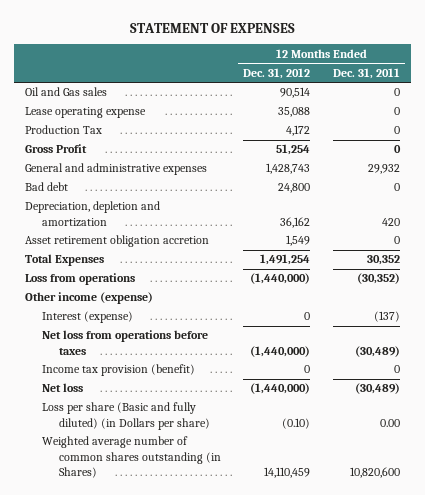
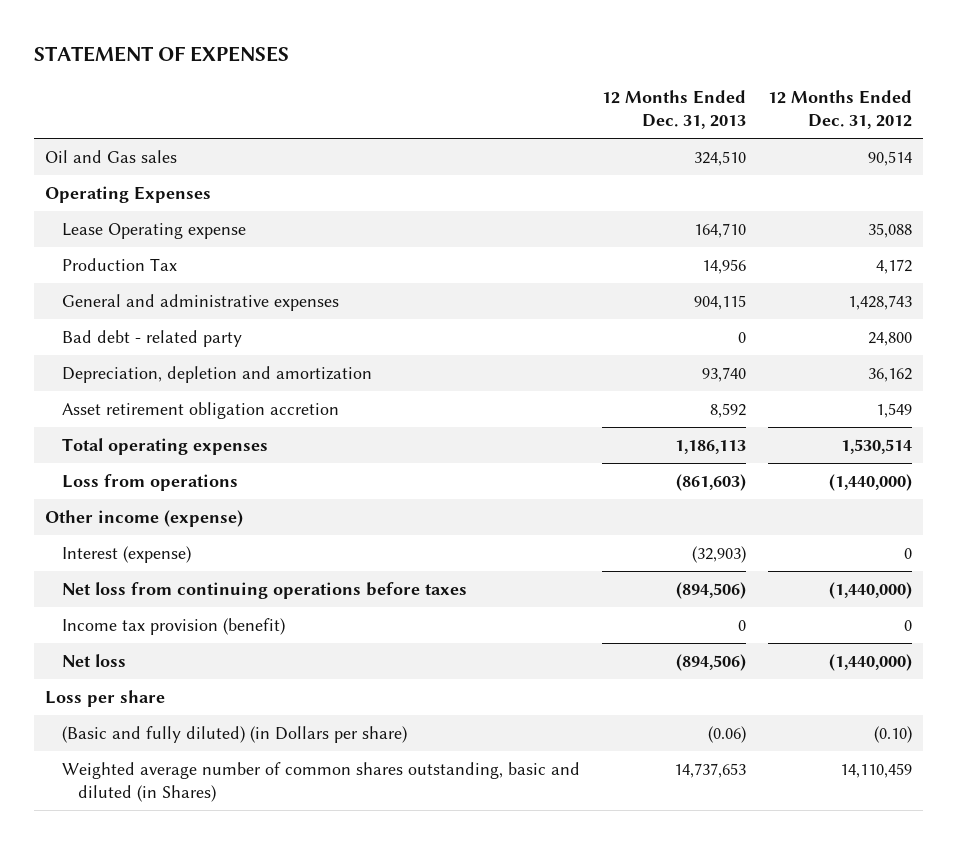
- | 12 Months Ended Dec. 31, 2012 | 12 Months Ended Dec. 31, 2011
+ | 12 Months Ended Dec. 31, 2013 | 12 Months Ended Dec. 31, 2012
- Lease operating expense | 35,088 | 0
+ Operating Expenses
+ Lease Operating expense | 164,710 | 35,088
- Gross Profit | 51,254 | 0
- Bad debt | 24,800 | 0
+ Bad debt - related party | 0 | 24,800
- Total Expenses | 1,491,254 | 30,352
+ Total operating expenses | 1,186,113 | 1,530,514
- Net loss from operations before taxes | (1,440,000) | (30,489)
+ Net loss from continuing operations before taxes | (894,506) | (1,440,000)
- Loss per share (Basic and fully diluted) (in Dollars per share) | (0.10) | 0.00
- Weighted average number of common shares outstanding (in Shares) | 14,110,459 | 10,820,600
+ Loss per share
+ (Basic and fully diluted) (in Dollars per share) | (0.06) | (0.10)
+ Weighted average number of common shares outstanding, basic and diluted (in Shares) | 14,737,653 | 14,110,459

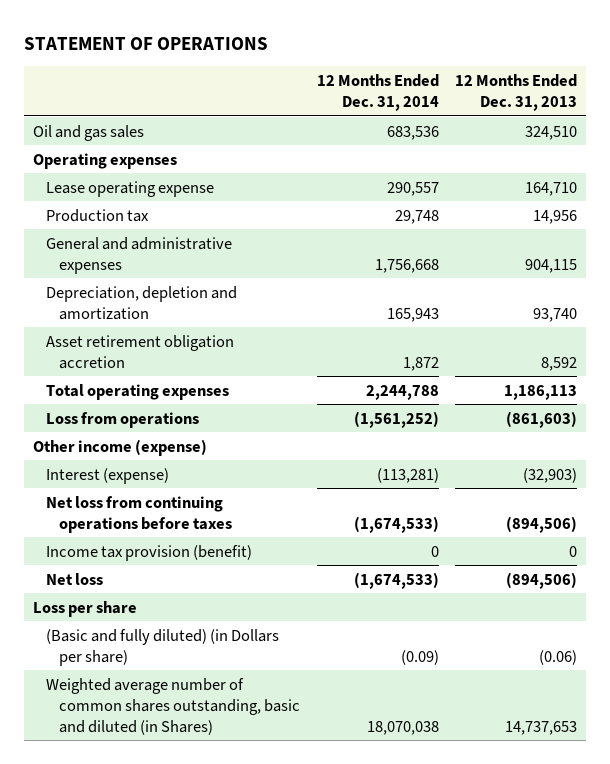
- STATEMENT OF EXPENSES
+ STATEMENT OF OPERATIONS
- | 12 Months Ended Dec. 31, 2013 | 12 Months Ended Dec. 31, 2012
+ | 12 Months Ended Dec. 31, 2014 | 12 Months Ended Dec. 31, 2013
- Oil and Gas sales | 324,510 | 90,514
- Operating Expenses
- Lease Operating expense | 164,710 | 35,088
- Production Tax | 14,956 | 4,172
+ Oil and gas sales | 683,536 | 324,510
+ Operating expenses
+ Lease operating expense | 290,557 | 164,710
+ Production tax | 29,748 | 14,956
- Bad debt - related party | 0 | 24,800

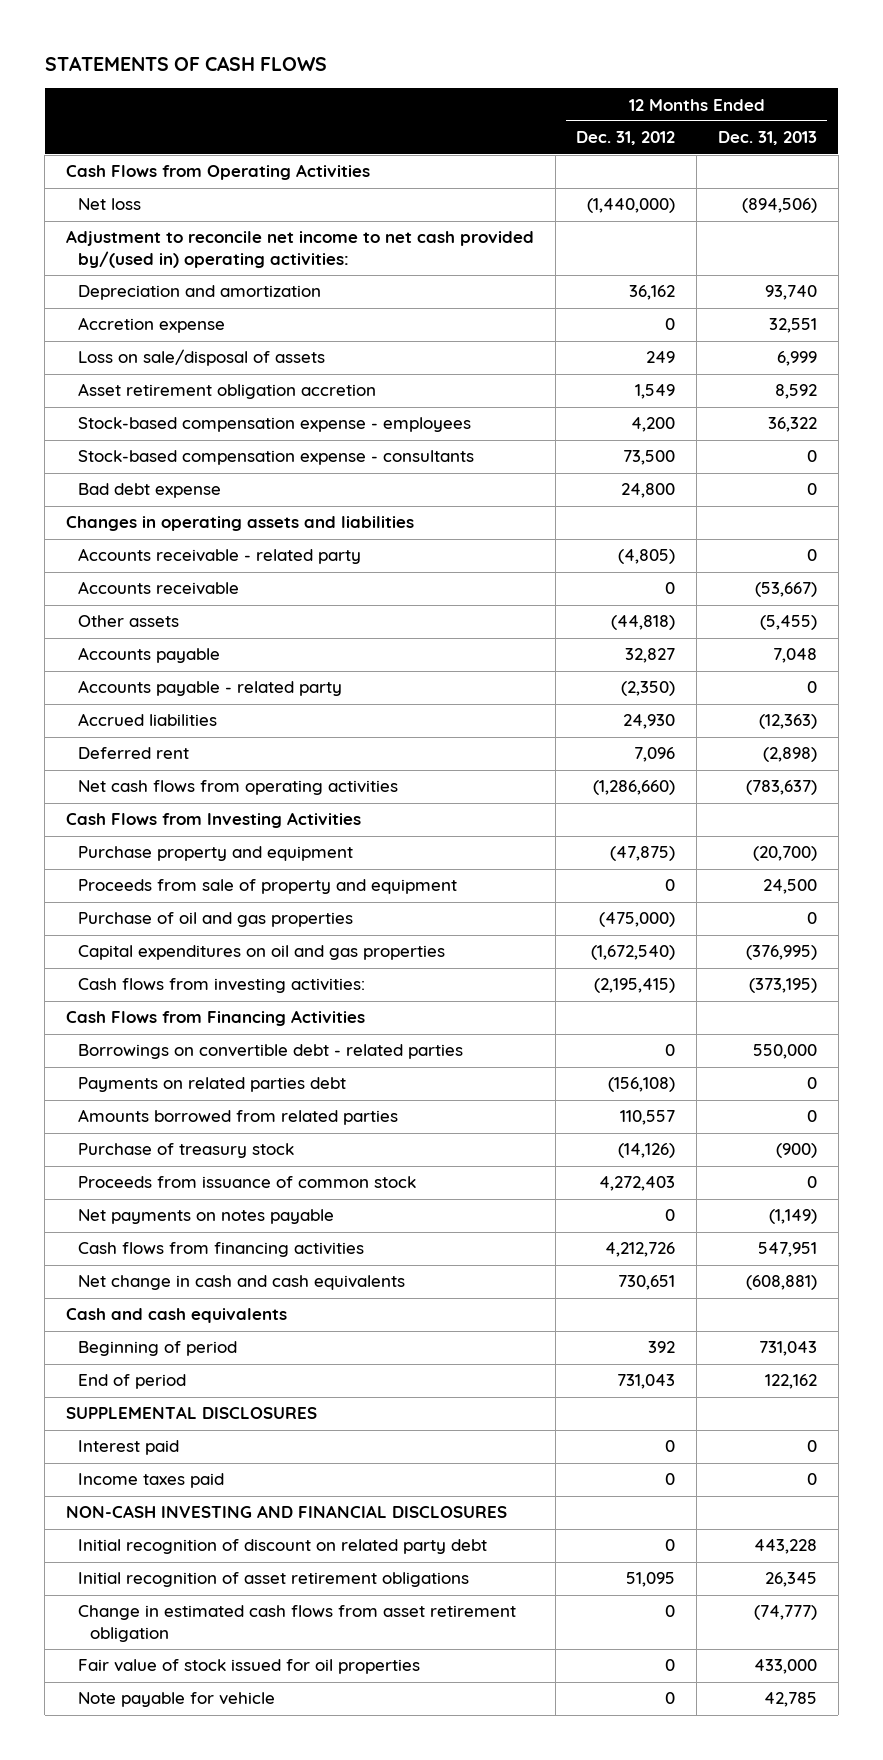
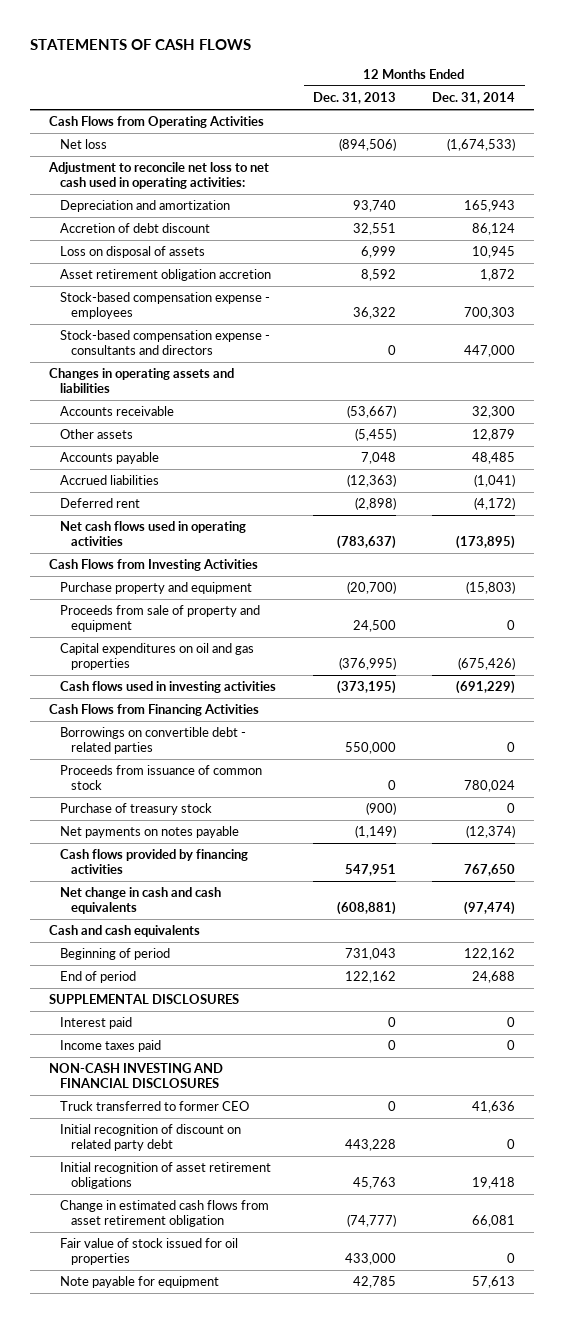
- | 12 Months Ended Dec. 31, 2012 | 12 Months Ended Dec. 31, 2013
+ | 12 Months Ended Dec. 31, 2013 | 12 Months Ended Dec. 31, 2014
- Adjustment to reconcile net income to net cash provided by/(used in) operating activities:
+ Adjustment to reconcile net loss to net cash used in operating activities:
- Accretion expense | 0 | 32,551
- Loss on sale/disposal of assets | 249 | 6,999
+ Accretion of debt discount | 32,551 | 86,124
+ Loss on disposal of assets | 6,999 | 10,945
- Stock-based compensation expense - consultants | 73,500 | 0
- Bad debt expense | 24,800 | 0
+ Stock-based compensation expense - consultants and directors | 0 | 447,000
- Accounts receivable - related party | (4,805) | 0
- Accounts payable - related party | (2,350) | 0
- Net cash flows from operating activities | (1,286,660) | (783,637)
+ Net cash flows used in operating activities | (783,637) | (173,895)
- Purchase of oil and gas properties | (475,000) | 0
- Cash flows from investing activities: | (2,195,415) | (373,195)
+ Cash flows used in investing activities | (373,195) | (691,229)
- Payments on related parties debt | (156,108) | 0
- Amounts borrowed from related parties | 110,557 | 0
moved down: Purchase of treasury stock | (900) | 0
- Cash flows from financing activities | 4,212,726 | 547,951
+ Cash flows provided by financing activities | 547,951 | 767,650
+ Truck transferred to former CEO | 0 | 41,636
- Initial recognition of asset retirement obligations | 51,095 | 26,345
+ Initial recognition of asset retirement obligations | 45,763 | 19,418
- Note payable for vehicle | 0 | 42,785
+ Note payable for equipment | 42,785 | 57,613

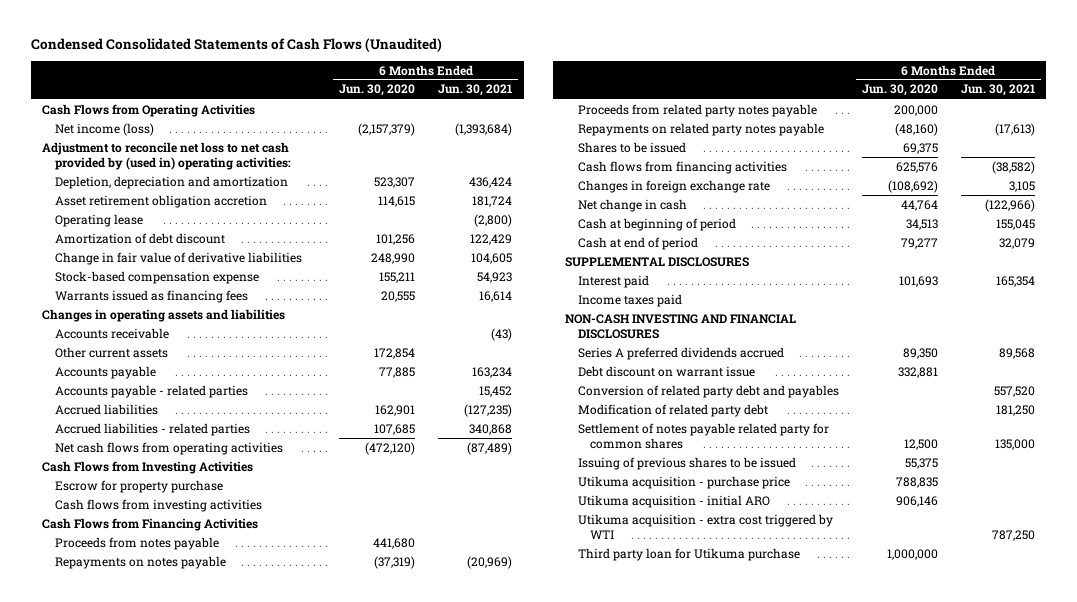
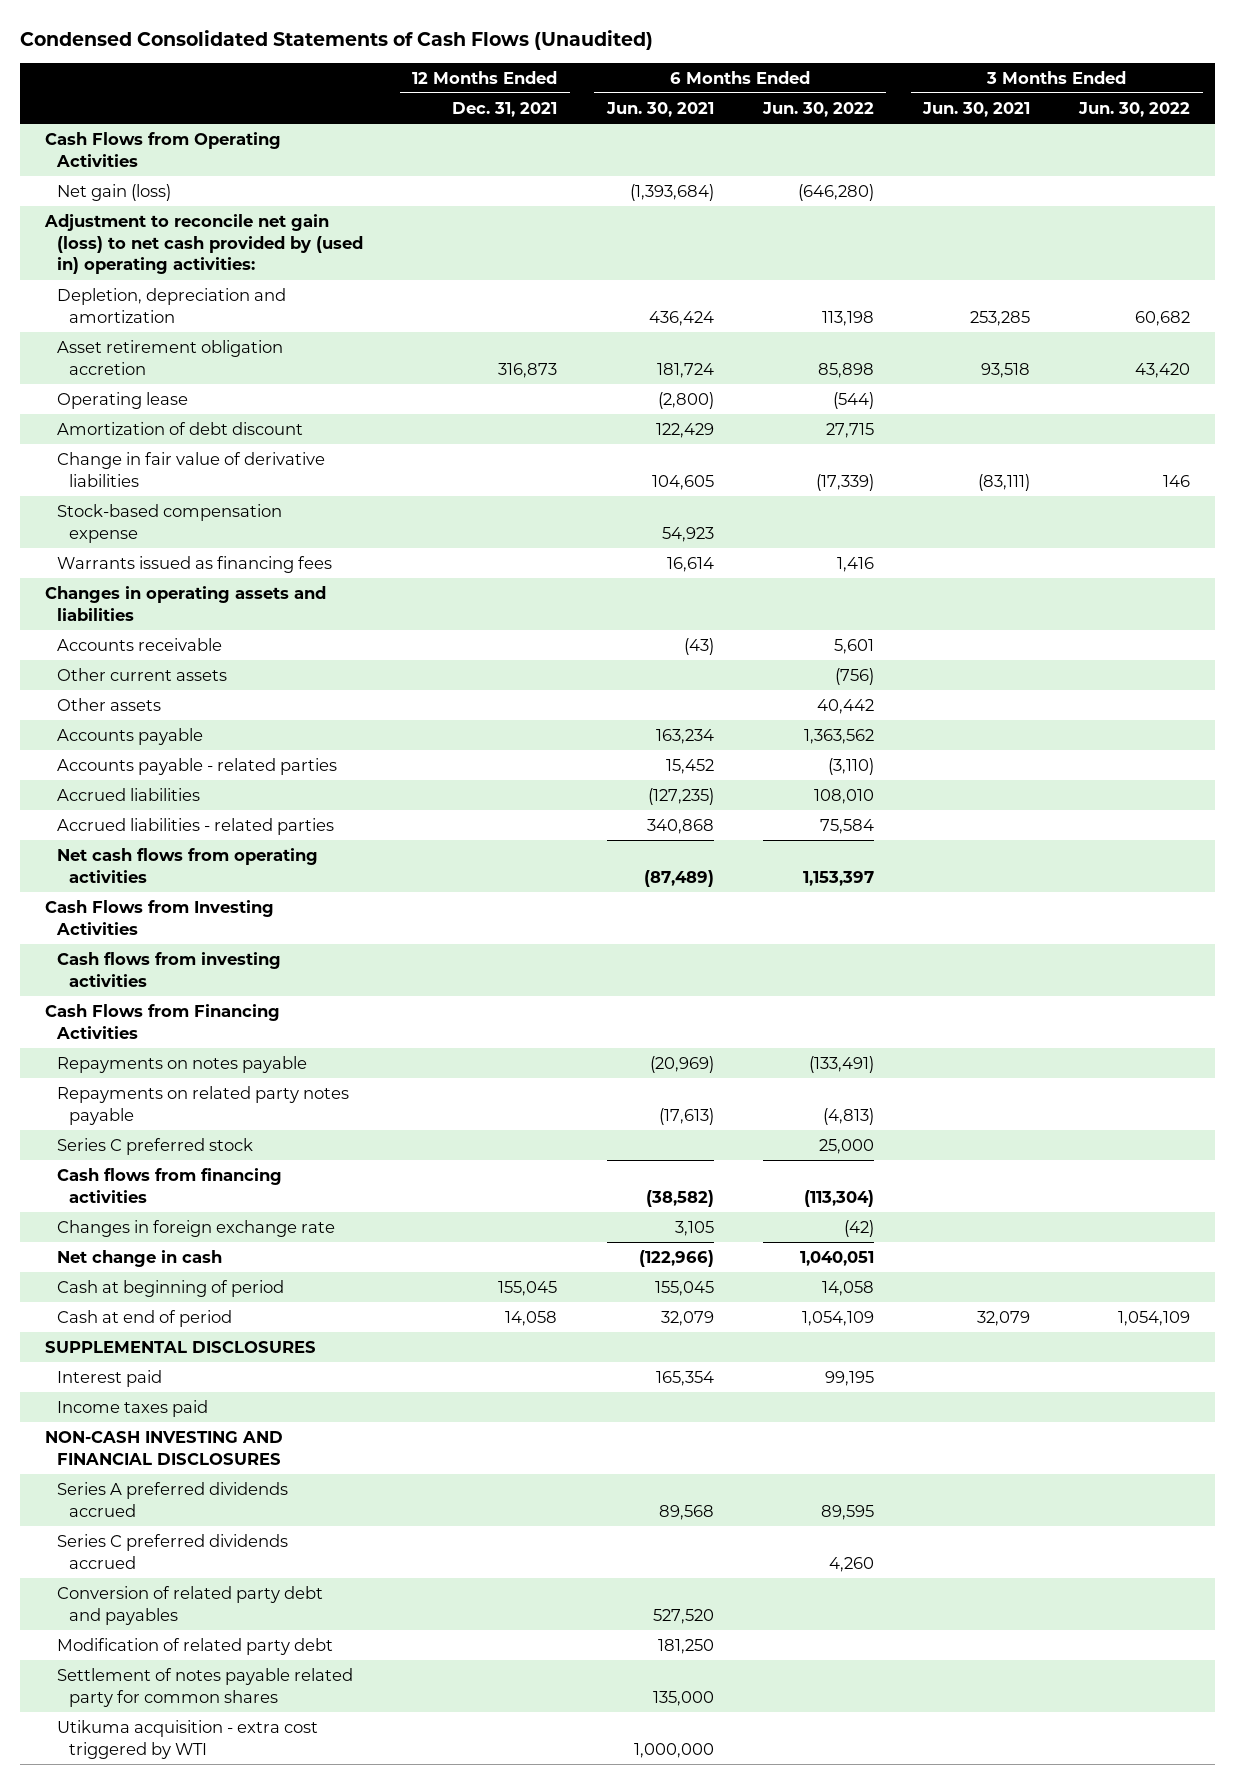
- | 6 Months Ended Jun. 30, 2020 | 6 Months Ended Jun. 30, 2021
+ | 12 Months Ended Dec. 31, 2021 | 6 Months Ended Jun. 30, 2021 | 6 Months Ended Jun. 30, 2022 | 3 Months Ended Jun. 30, 2021 | 3 Months Ended Jun. 30, 2022
- Net income (loss) | (2,157,379) | (1,393,684)
- Adjustment to reconcile net loss to net cash provided by (used in) operating activities:
+ Net gain (loss) | | (1,393,684) | (646,280) | |
+ Adjustment to reconcile net gain (loss) to net cash provided by (used in) operating activities:
+ Other assets | | | 40,442 | |
- Escrow for property purchase
- Proceeds from notes payable | 441,680 |
- Proceeds from related party notes payable | 200,000 |
- Shares to be issued | 69,375 |
+ Series C preferred stock | | | 25,000 | |
- Debt discount on warrant issue | 332,881 |
- Conversion of related party debt and payables | | 557,520
+ Series C preferred dividends accrued | | | 4,260 | |
+ Conversion of related party debt and payables | | 527,520 | | |
- Issuing of previous shares to be issued | 55,375 |
- Utikuma acquisition - purchase price | 788,835 |
- Utikuma acquisition - initial ARO | 906,146 |
- Utikuma acquisition - extra cost triggered by WTI | | 787,250
- Third party loan for Utikuma purchase | 1,000,000 |
+ Utikuma acquisition - extra cost triggered by WTI | | 1,000,000 | | |

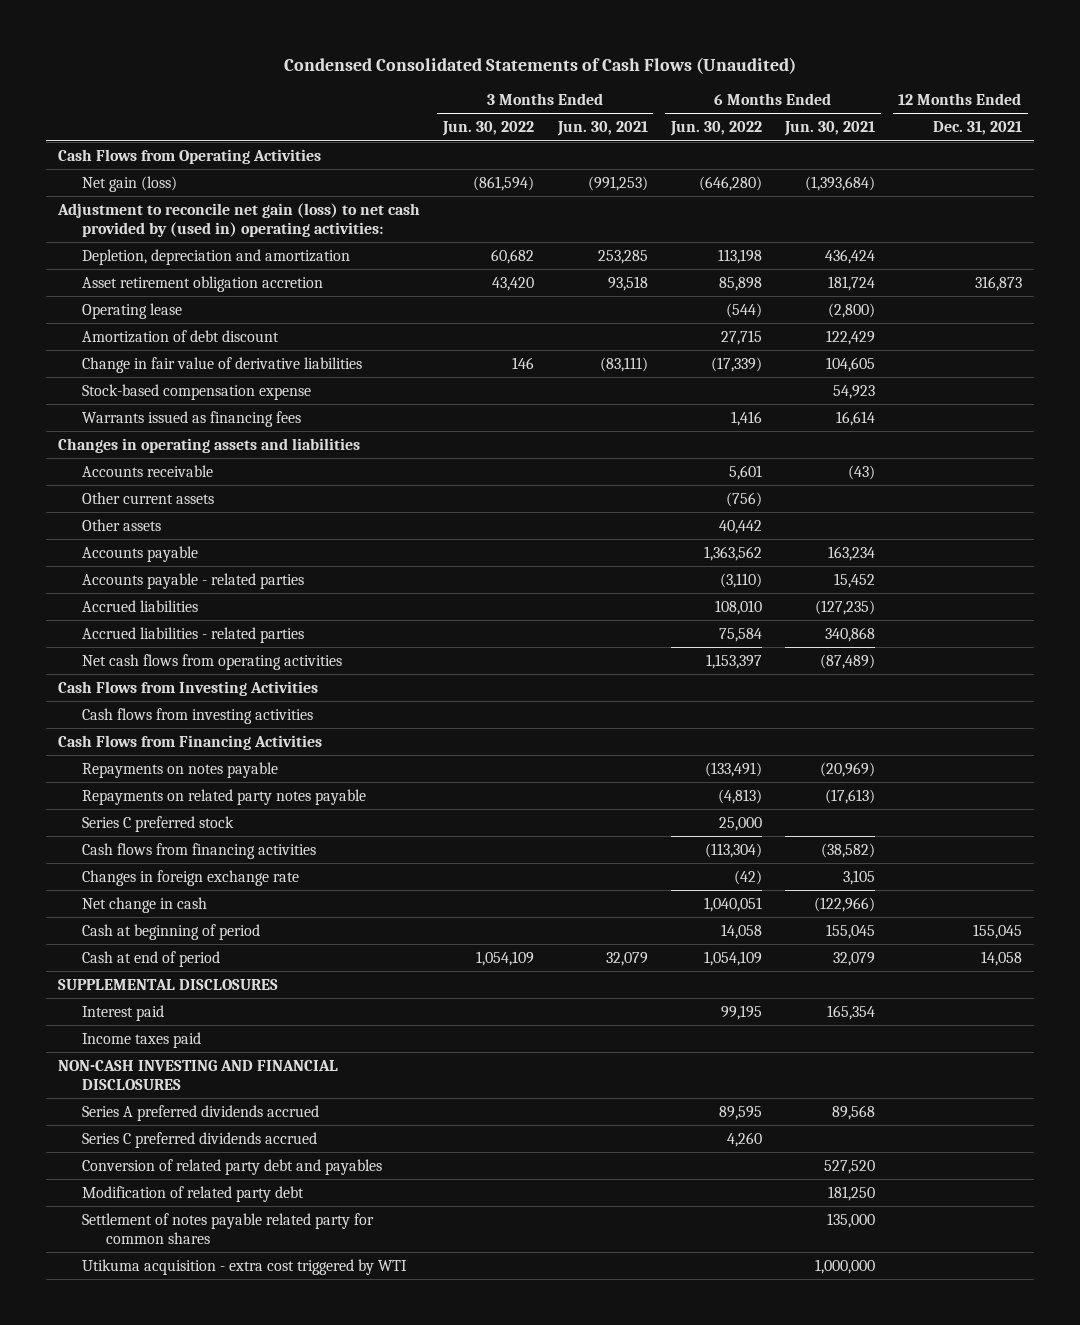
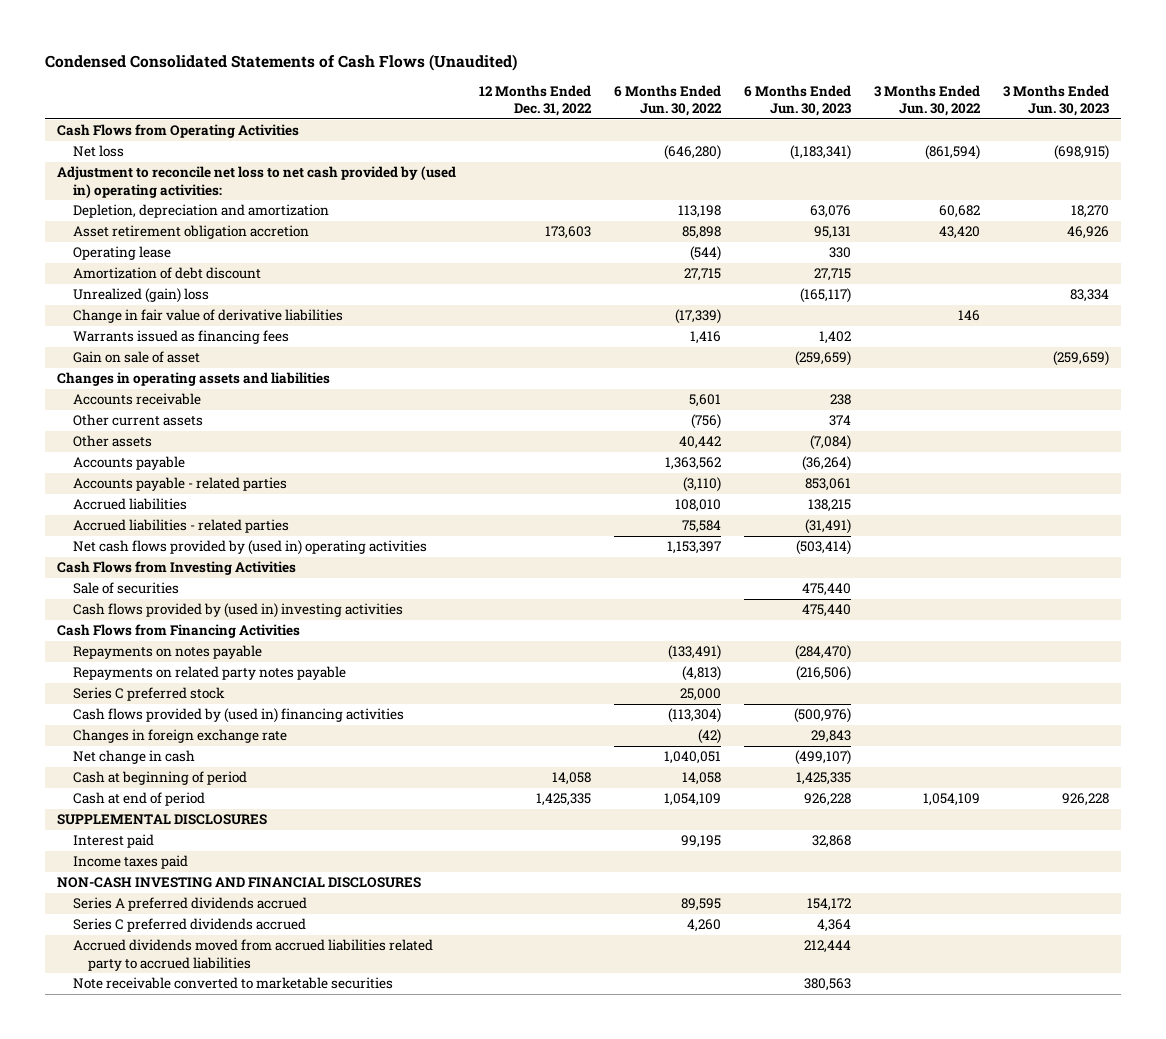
- | 3 Months Ended Jun. 30, 2022 | 3 Months Ended Jun. 30, 2021 | 6 Months Ended Jun. 30, 2022 | 6 Months Ended Jun. 30, 2021 | 12 Months Ended Dec. 31, 2021
+ | 12 Months Ended Dec. 31, 2022 | 6 Months Ended Jun. 30, 2022 | 6 Months Ended Jun. 30, 2023 | 3 Months Ended Jun. 30, 2022 | 3 Months Ended Jun. 30, 2023
- Net gain (loss) | (861,594) | (991,253) | (646,280) | (1,393,684) |
- Adjustment to reconcile net gain (loss) to net cash provided by (used in) operating activities:
+ Net loss | | (646,280) | (1,183,341) | (861,594) | (698,915)
+ Adjustment to reconcile net loss to net cash provided by (used in) operating activities:
+ Unrealized (gain) loss | | | (165,117) | | 83,334
- Stock-based compensation expense | | | | 54,923 |
+ Gain on sale of asset | | | (259,659) | | (259,659)
- Net cash flows from operating activities | | | 1,153,397 | (87,489) |
+ Net cash flows provided by (used in) operating activities | | 1,153,397 | (503,414) | |
- Cash flows from investing activities
+ Sale of securities | | | 475,440 | |
+ Cash flows provided by (used in) investing activities | | | 475,440 | |
- Cash flows from financing activities | | | (113,304) | (38,582) |
+ Cash flows provided by (used in) financing activities | | (113,304) | (500,976) | |
- Conversion of related party debt and payables | | | | 527,520 |
- Modification of related party debt | | | | 181,250 |
- Settlement of notes payable related party for common shares | | | | 135,000 |
- Utikuma acquisition - extra cost triggered by WTI | | | | 1,000,000 |
+ Accrued dividends moved from accrued liabilities related party to accrued liabilities | | | 212,444 | |
+ Note receivable converted to marketable securities | | | 380,563 | |

